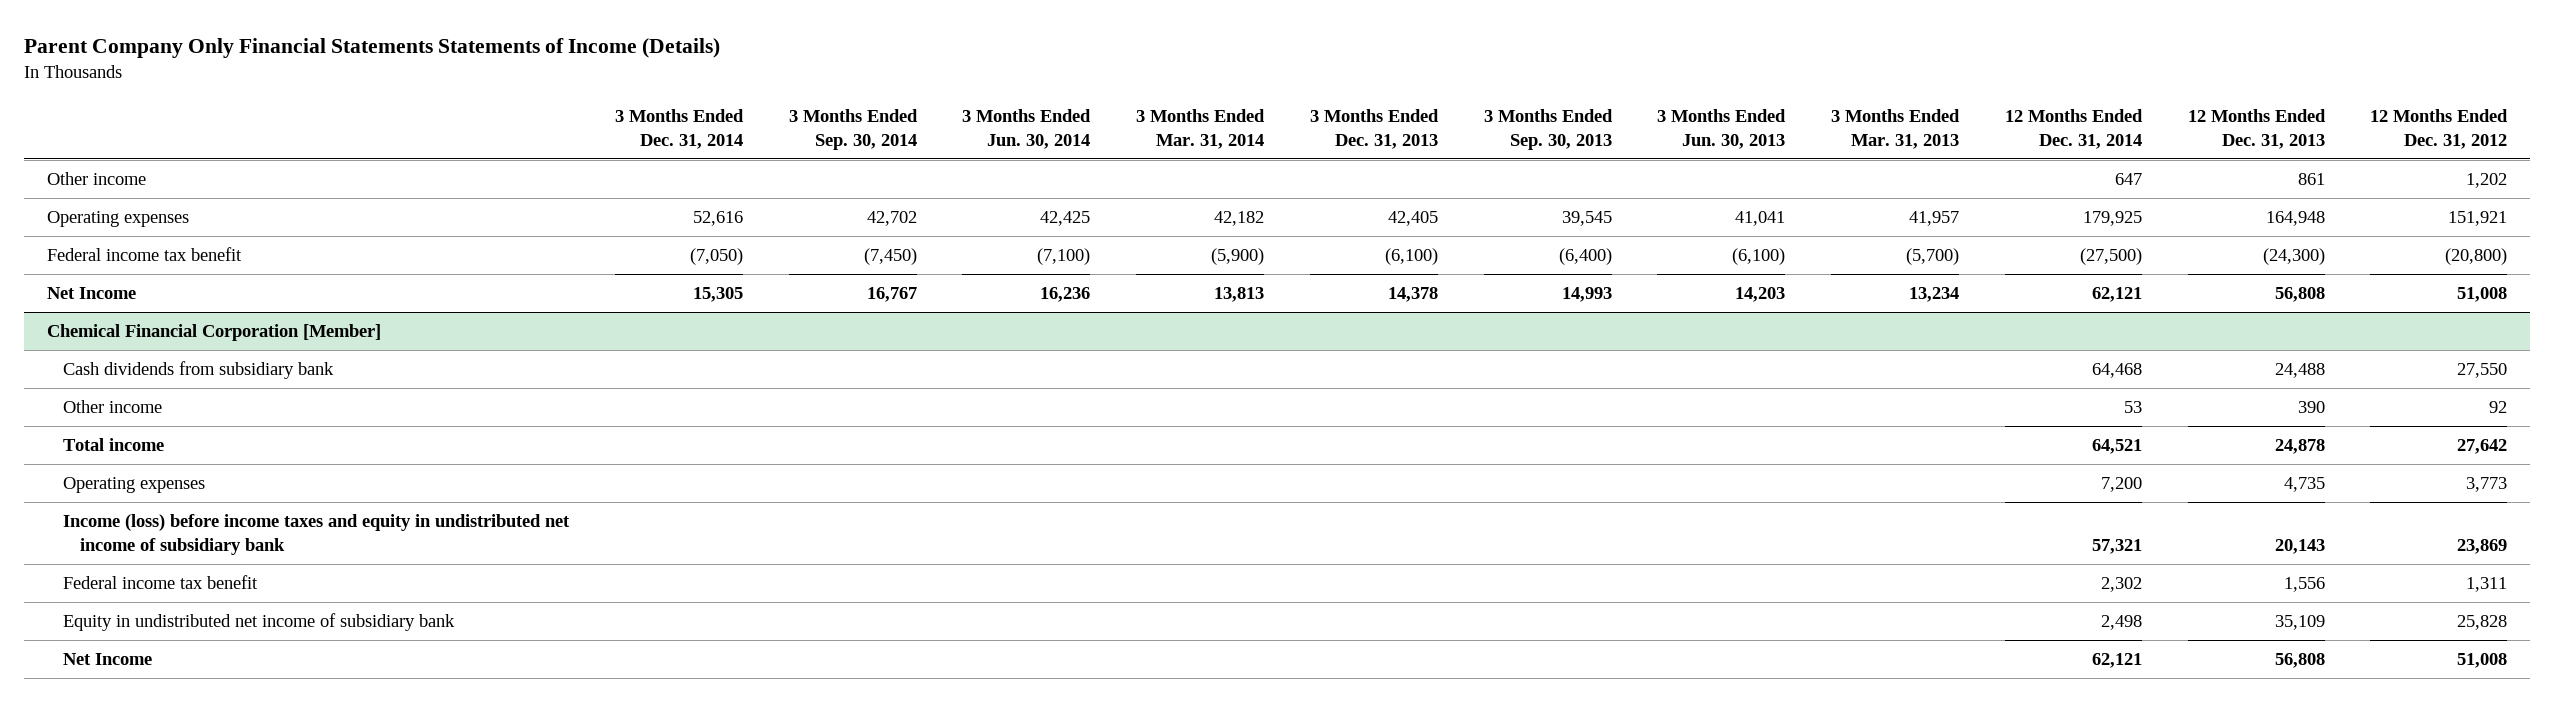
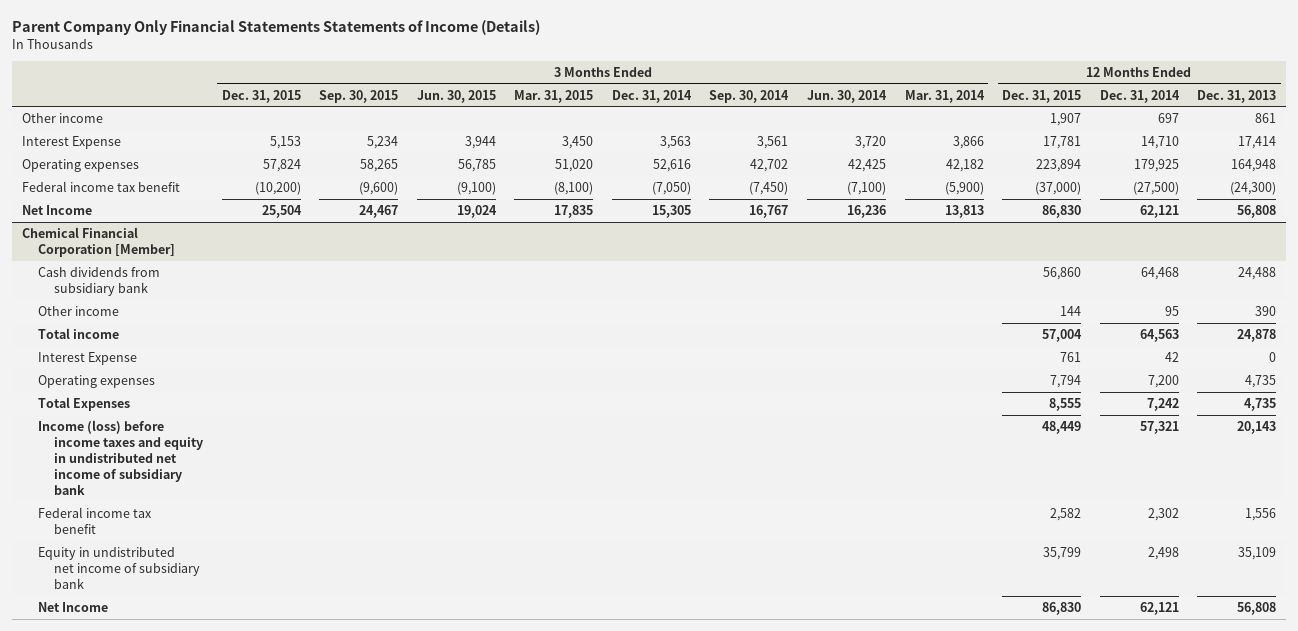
- | 3 Months Ended Dec. 31, 2014 | 3 Months Ended Sep. 30, 2014 | 3 Months Ended Jun. 30, 2014 | 3 Months Ended Mar. 31, 2014 | 3 Months Ended Dec. 31, 2013 | 3 Months Ended Sep. 30, 2013 | 3 Months Ended Jun. 30, 2013 | 3 Months Ended Mar. 31, 2013 | 12 Months Ended Dec. 31, 2014 | 12 Months Ended Dec. 31, 2013 | 12 Months Ended Dec. 31, 2012
+ | 3 Months Ended Dec. 31, 2015 | 3 Months Ended Sep. 30, 2015 | 3 Months Ended Jun. 30, 2015 | 3 Months Ended Mar. 31, 2015 | 3 Months Ended Dec. 31, 2014 | 3 Months Ended Sep. 30, 2014 | 3 Months Ended Jun. 30, 2014 | 3 Months Ended Mar. 31, 2014 | 12 Months Ended Dec. 31, 2015 | 12 Months Ended Dec. 31, 2014 | 12 Months Ended Dec. 31, 2013
- Other income | | | | | | | | | 647 | 861 | 1,202
+ Other income | | | | | | | | | 1,907 | 697 | 861
+ Interest Expense | 5,153 | 5,234 | 3,944 | 3,450 | 3,563 | 3,561 | 3,720 | 3,866 | 17,781 | 14,710 | 17,414
@ Chemical Financial Corporation [Member]
- Other income | | | | | | | | | 53 | 390 | 92
- Total income | | | | | | | | | 64,521 | 24,878 | 27,642
+ Other income | | | | | | | | | 144 | 95 | 390
+ Total income | | | | | | | | | 57,004 | 64,563 | 24,878
+ Interest Expense | | | | | | | | | 761 | 42 | 0
+ Total Expenses | | | | | | | | | 8,555 | 7,242 | 4,735

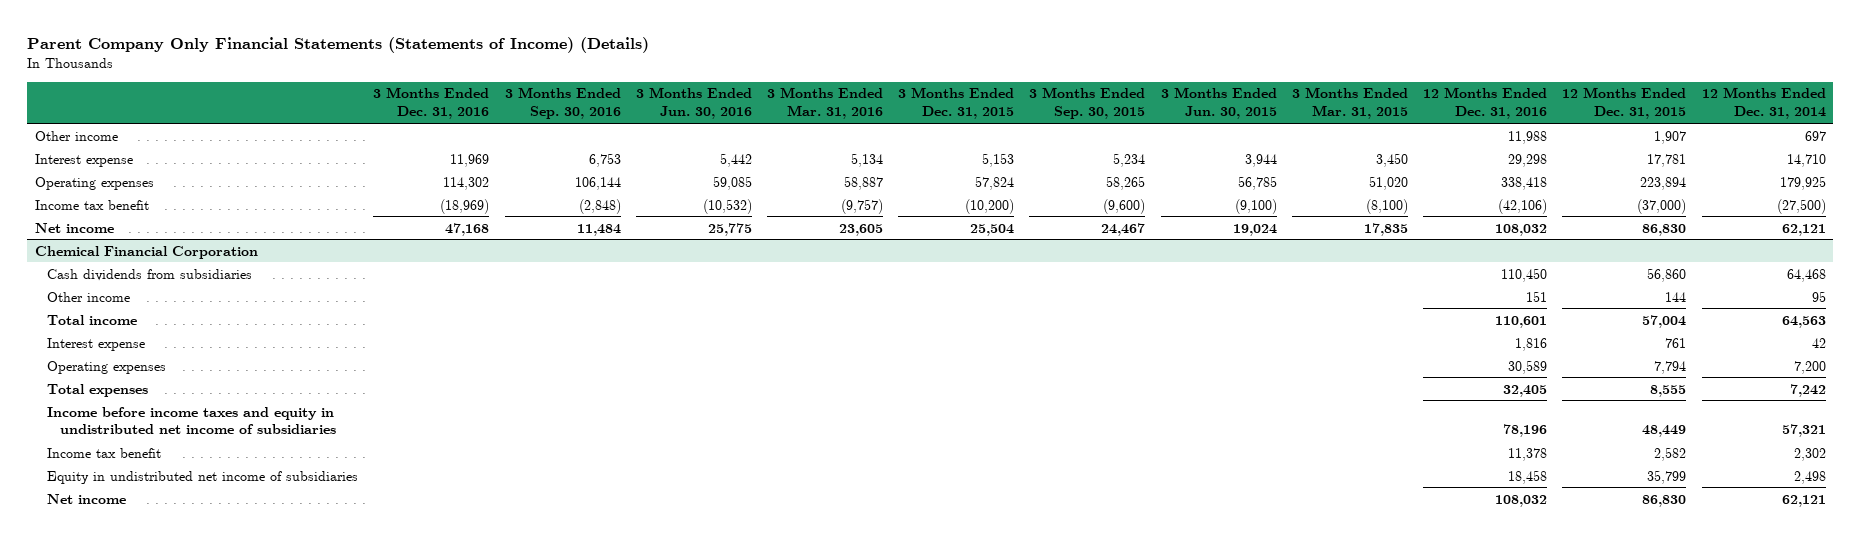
- Parent Company Only Financial Statements Statements of Income (Details)
+ Parent Company Only Financial Statements (Statements of Income) (Details)
- | 3 Months Ended Dec. 31, 2015 | 3 Months Ended Sep. 30, 2015 | 3 Months Ended Jun. 30, 2015 | 3 Months Ended Mar. 31, 2015 | 3 Months Ended Dec. 31, 2014 | 3 Months Ended Sep. 30, 2014 | 3 Months Ended Jun. 30, 2014 | 3 Months Ended Mar. 31, 2014 | 12 Months Ended Dec. 31, 2015 | 12 Months Ended Dec. 31, 2014 | 12 Months Ended Dec. 31, 2013
+ | 3 Months Ended Dec. 31, 2016 | 3 Months Ended Sep. 30, 2016 | 3 Months Ended Jun. 30, 2016 | 3 Months Ended Mar. 31, 2016 | 3 Months Ended Dec. 31, 2015 | 3 Months Ended Sep. 30, 2015 | 3 Months Ended Jun. 30, 2015 | 3 Months Ended Mar. 31, 2015 | 12 Months Ended Dec. 31, 2016 | 12 Months Ended Dec. 31, 2015 | 12 Months Ended Dec. 31, 2014
- Interest Expense | 5,153 | 5,234 | 3,944 | 3,450 | 3,563 | 3,561 | 3,720 | 3,866 | 17,781 | 14,710 | 17,414
+ Interest expense | 11,969 | 6,753 | 5,442 | 5,134 | 5,153 | 5,234 | 3,944 | 3,450 | 29,298 | 17,781 | 14,710
- Federal income tax benefit | (10,200) | (9,600) | (9,100) | (8,100) | (7,050) | (7,450) | (7,100) | (5,900) | (37,000) | (27,500) | (24,300)
- Net Income | 25,504 | 24,467 | 19,024 | 17,835 | 15,305 | 16,767 | 16,236 | 13,813 | 86,830 | 62,121 | 56,808
- Chemical Financial Corporation [Member]
- Cash dividends from subsidiary bank | | | | | | | | | 56,860 | 64,468 | 24,488
+ Income tax benefit | (18,969) | (2,848) | (10,532) | (9,757) | (10,200) | (9,600) | (9,100) | (8,100) | (42,106) | (37,000) | (27,500)
+ Net income | 47,168 | 11,484 | 25,775 | 23,605 | 25,504 | 24,467 | 19,024 | 17,835 | 108,032 | 86,830 | 62,121
+ Chemical Financial Corporation
+ Cash dividends from subsidiaries | | | | | | | | | 110,450 | 56,860 | 64,468
- Interest Expense | | | | | | | | | 761 | 42 | 0
+ Interest expense | | | | | | | | | 1,816 | 761 | 42
- Total Expenses | | | | | | | | | 8,555 | 7,242 | 4,735
- Income (loss) before income taxes and equity in undistributed net income of subsidiary bank | | | | | | | | | 48,449 | 57,321 | 20,143
- Federal income tax benefit | | | | | | | | | 2,582 | 2,302 | 1,556
- Equity in undistributed net income of subsidiary bank | | | | | | | | | 35,799 | 2,498 | 35,109
- Net Income | | | | | | | | | 86,830 | 62,121 | 56,808
+ Total expenses | | | | | | | | | 32,405 | 8,555 | 7,242
+ Income before income taxes and equity in undistributed net income of subsidiaries | | | | | | | | | 78,196 | 48,449 | 57,321
+ Income tax benefit | | | | | | | | | 11,378 | 2,582 | 2,302
+ Equity in undistributed net income of subsidiaries | | | | | | | | | 18,458 | 35,799 | 2,498
+ Net income | | | | | | | | | 108,032 | 86,830 | 62,121

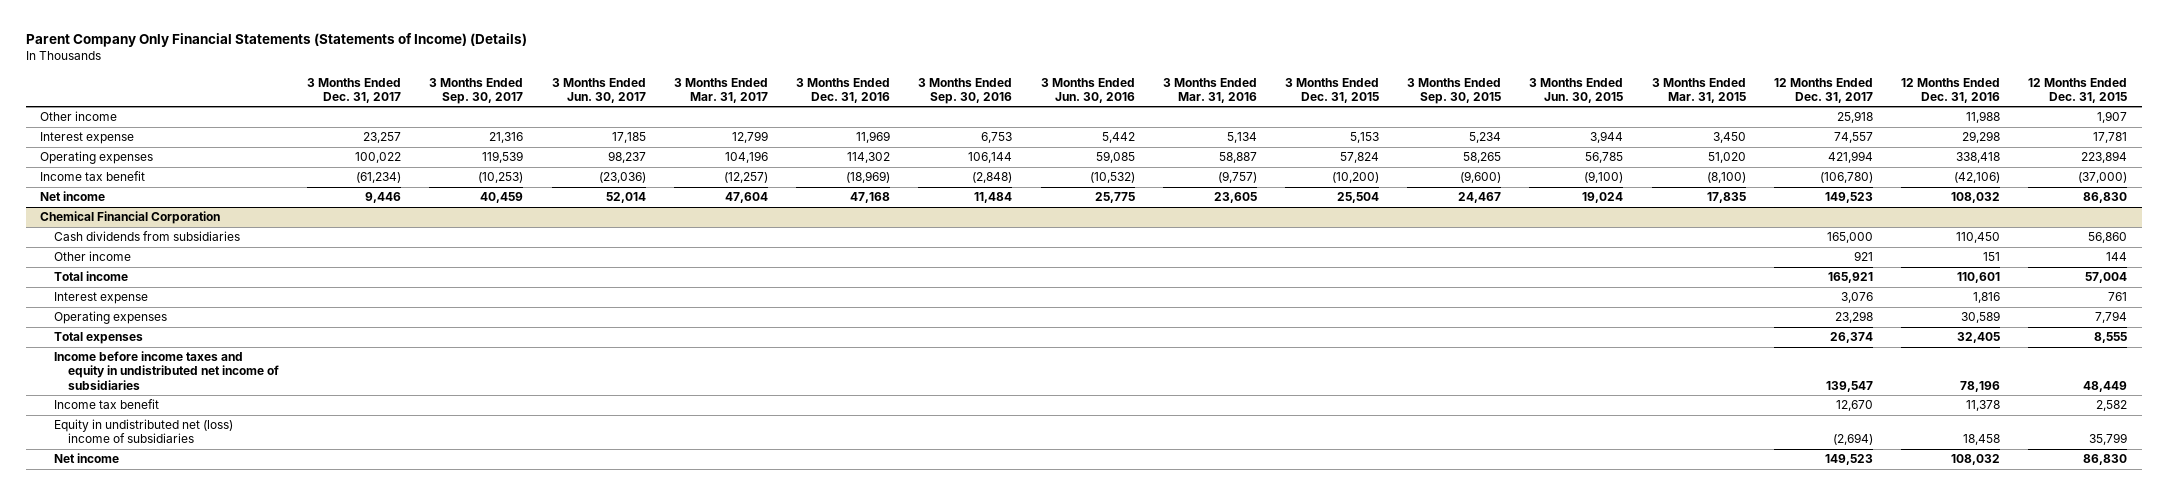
- | 3 Months Ended Dec. 31, 2016 | 3 Months Ended Sep. 30, 2016 | 3 Months Ended Jun. 30, 2016 | 3 Months Ended Mar. 31, 2016 | 3 Months Ended Dec. 31, 2015 | 3 Months Ended Sep. 30, 2015 | 3 Months Ended Jun. 30, 2015 | 3 Months Ended Mar. 31, 2015 | 12 Months Ended Dec. 31, 2016 | 12 Months Ended Dec. 31, 2015 | 12 Months Ended Dec. 31, 2014
+ | 3 Months Ended Dec. 31, 2017 | 3 Months Ended Sep. 30, 2017 | 3 Months Ended Jun. 30, 2017 | 3 Months Ended Mar. 31, 2017 | 3 Months Ended Dec. 31, 2016 | 3 Months Ended Sep. 30, 2016 | 3 Months Ended Jun. 30, 2016 | 3 Months Ended Mar. 31, 2016 | 3 Months Ended Dec. 31, 2015 | 3 Months Ended Sep. 30, 2015 | 3 Months Ended Jun. 30, 2015 | 3 Months Ended Mar. 31, 2015 | 12 Months Ended Dec. 31, 2017 | 12 Months Ended Dec. 31, 2016 | 12 Months Ended Dec. 31, 2015
@ Chemical Financial Corporation
- Equity in undistributed net income of subsidiaries | | | | | | | | | 18,458 | 35,799 | 2,498
+ Equity in undistributed net (loss) income of subsidiaries | | | | | | | | | | | | | (2,694) | 18,458 | 35,799

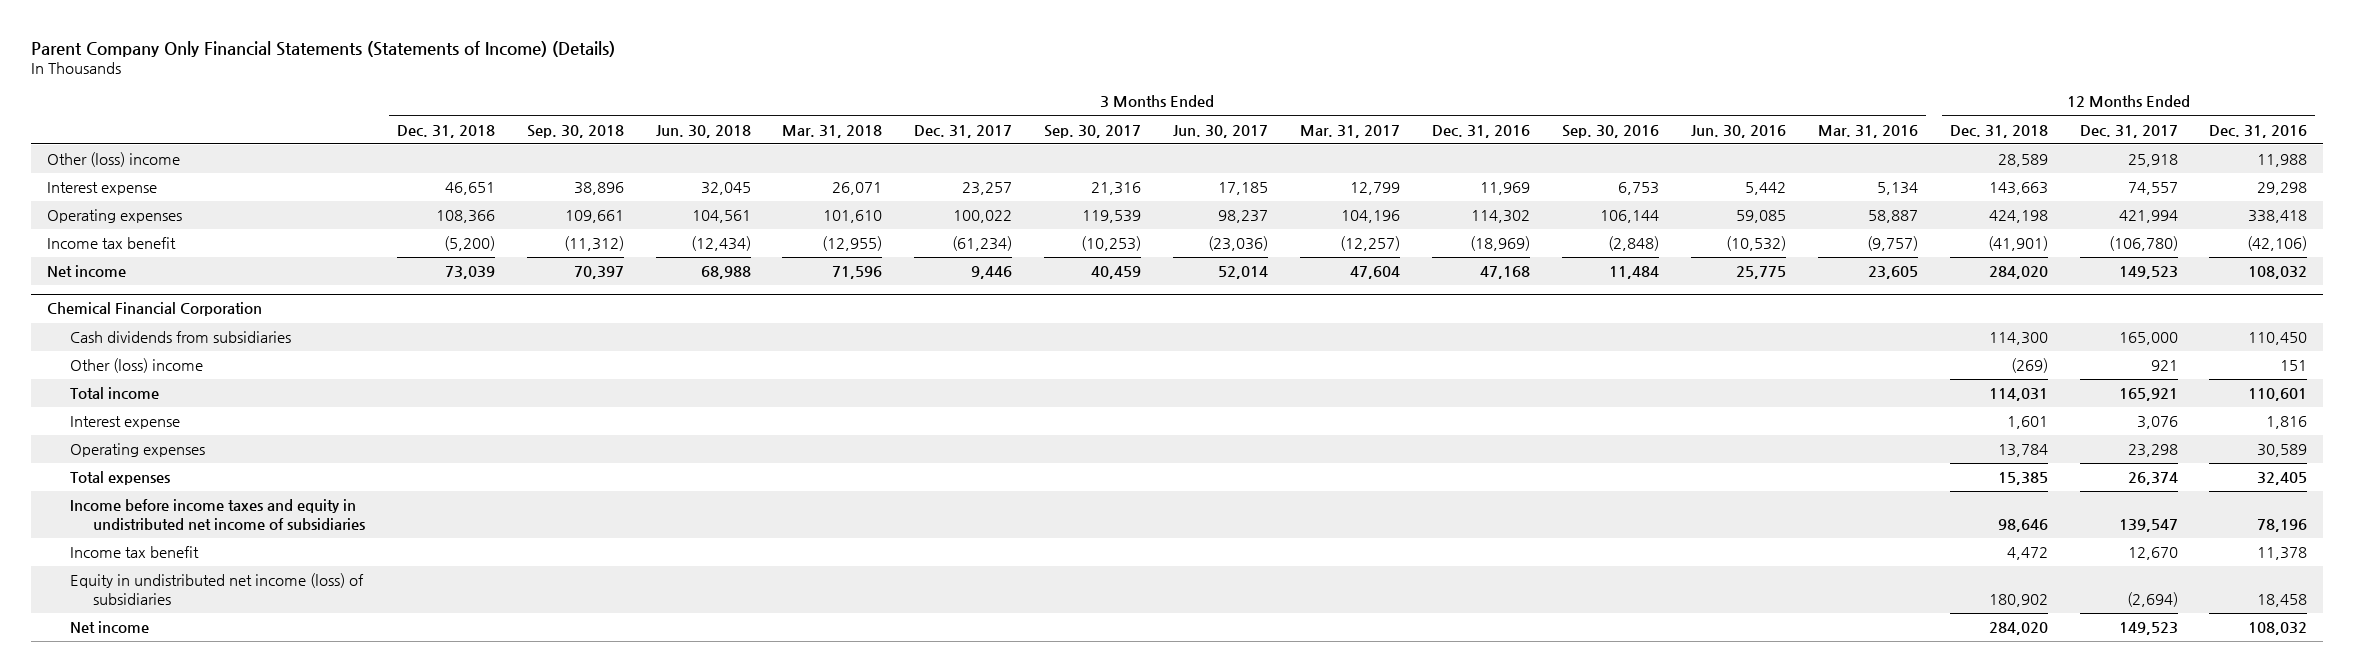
- | 3 Months Ended Dec. 31, 2017 | 3 Months Ended Sep. 30, 2017 | 3 Months Ended Jun. 30, 2017 | 3 Months Ended Mar. 31, 2017 | 3 Months Ended Dec. 31, 2016 | 3 Months Ended Sep. 30, 2016 | 3 Months Ended Jun. 30, 2016 | 3 Months Ended Mar. 31, 2016 | 3 Months Ended Dec. 31, 2015 | 3 Months Ended Sep. 30, 2015 | 3 Months Ended Jun. 30, 2015 | 3 Months Ended Mar. 31, 2015 | 12 Months Ended Dec. 31, 2017 | 12 Months Ended Dec. 31, 2016 | 12 Months Ended Dec. 31, 2015
+ | 3 Months Ended Dec. 31, 2018 | 3 Months Ended Sep. 30, 2018 | 3 Months Ended Jun. 30, 2018 | 3 Months Ended Mar. 31, 2018 | 3 Months Ended Dec. 31, 2017 | 3 Months Ended Sep. 30, 2017 | 3 Months Ended Jun. 30, 2017 | 3 Months Ended Mar. 31, 2017 | 3 Months Ended Dec. 31, 2016 | 3 Months Ended Sep. 30, 2016 | 3 Months Ended Jun. 30, 2016 | 3 Months Ended Mar. 31, 2016 | 12 Months Ended Dec. 31, 2018 | 12 Months Ended Dec. 31, 2017 | 12 Months Ended Dec. 31, 2016
- Other income | | | | | | | | | | | | | 25,918 | 11,988 | 1,907
+ Other (loss) income | | | | | | | | | | | | | 28,589 | 25,918 | 11,988
@ Chemical Financial Corporation
- Other income | | | | | | | | | | | | | 921 | 151 | 144
+ Other (loss) income | | | | | | | | | | | | | (269) | 921 | 151
- Equity in undistributed net (loss) income of subsidiaries | | | | | | | | | | | | | (2,694) | 18,458 | 35,799
+ Equity in undistributed net income (loss) of subsidiaries | | | | | | | | | | | | | 180,902 | (2,694) | 18,458

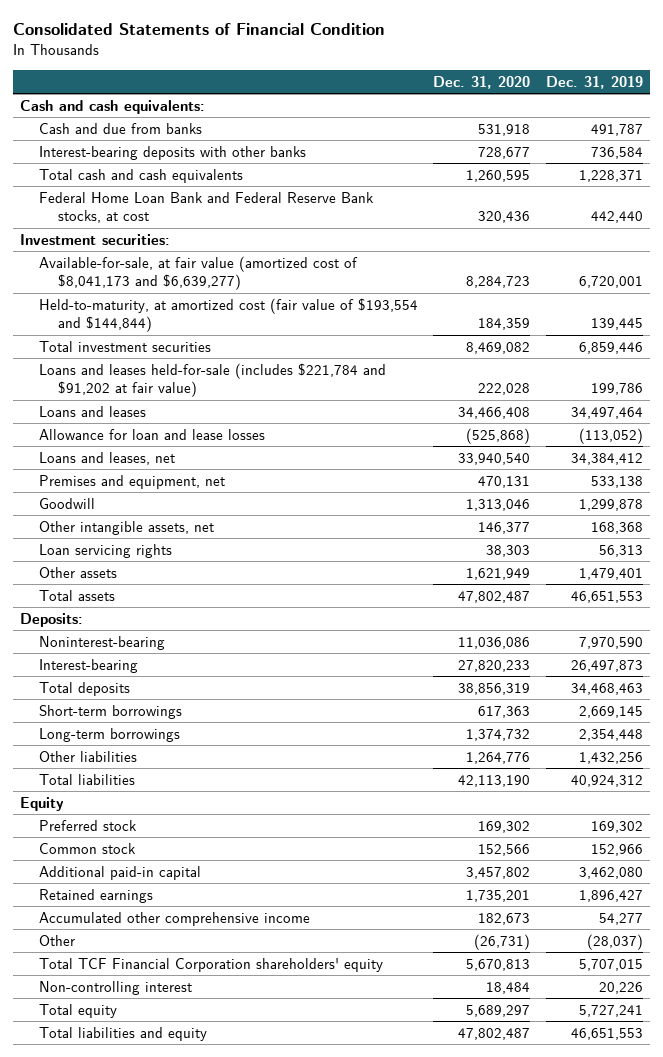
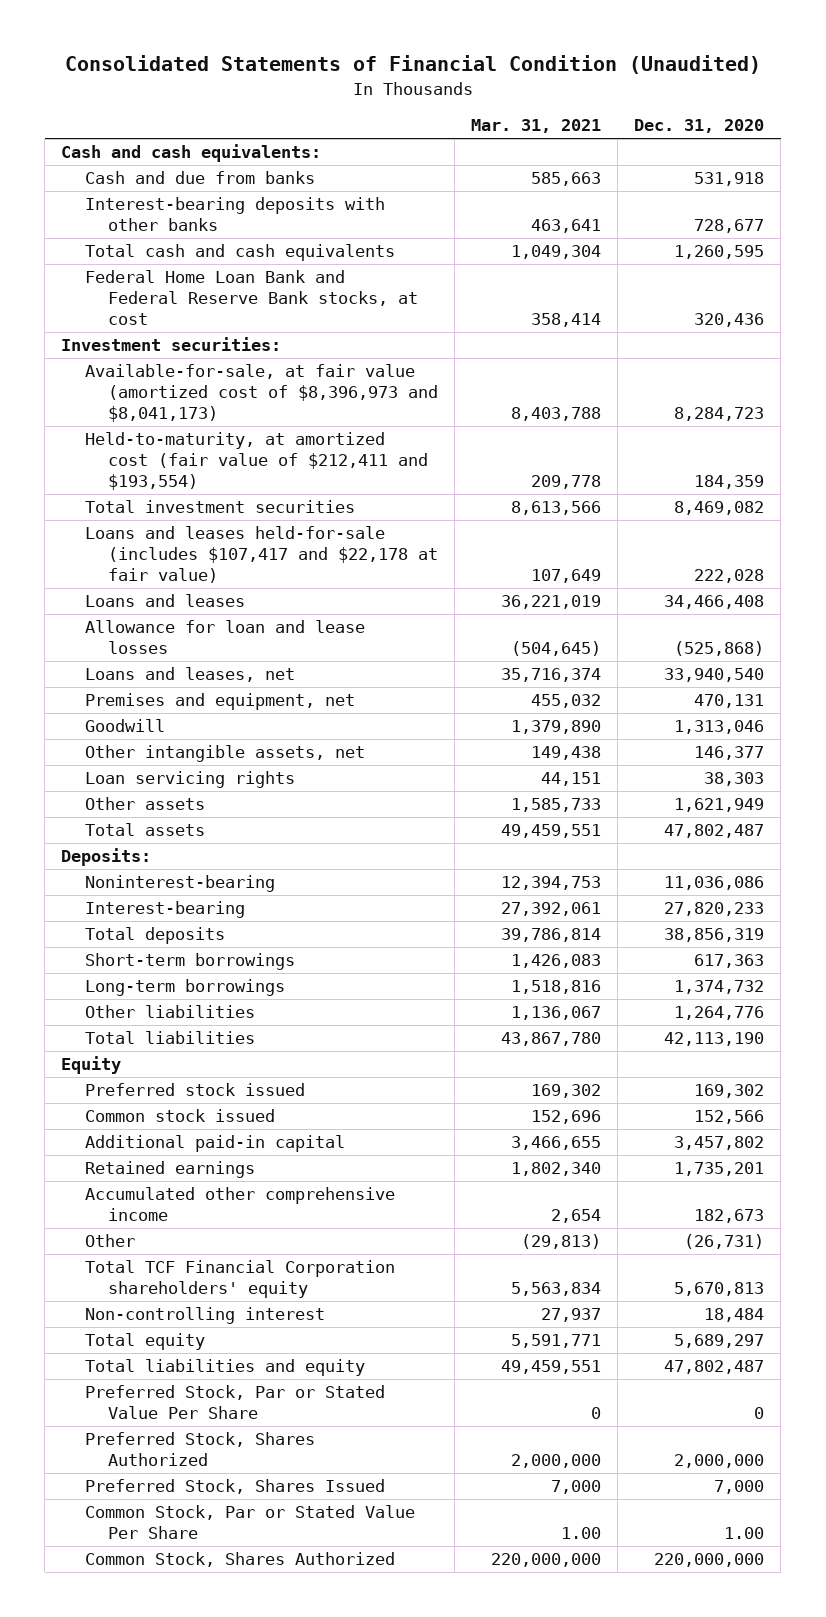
- Consolidated Statements of Financial Condition
+ Consolidated Statements of Financial Condition (Unaudited)
- | Dec. 31, 2020 | Dec. 31, 2019
+ | Mar. 31, 2021 | Dec. 31, 2020
- Available-for-sale, at fair value (amortized cost of $8,041,173 and $6,639,277) | 8,284,723 | 6,720,001
- Held-to-maturity, at amortized cost (fair value of $193,554 and $144,844) | 184,359 | 139,445
+ Available-for-sale, at fair value (amortized cost of $8,396,973 and $8,041,173) | 8,403,788 | 8,284,723
+ Held-to-maturity, at amortized cost (fair value of $212,411 and $193,554) | 209,778 | 184,359
- Loans and leases held-for-sale (includes $221,784 and $91,202 at fair value) | 222,028 | 199,786
+ Loans and leases held-for-sale (includes $107,417 and $22,178 at fair value) | 107,649 | 222,028
- Preferred stock | 169,302 | 169,302
- Common stock | 152,566 | 152,966
+ Preferred stock issued | 169,302 | 169,302
+ Common stock issued | 152,696 | 152,566
+ Preferred Stock, Par or Stated Value Per Share | 0 | 0
+ Preferred Stock, Shares Authorized | 2,000,000 | 2,000,000
+ Preferred Stock, Shares Issued | 7,000 | 7,000
+ Common Stock, Par or Stated Value Per Share | 1.00 | 1.00
+ Common Stock, Shares Authorized | 220,000,000 | 220,000,000

